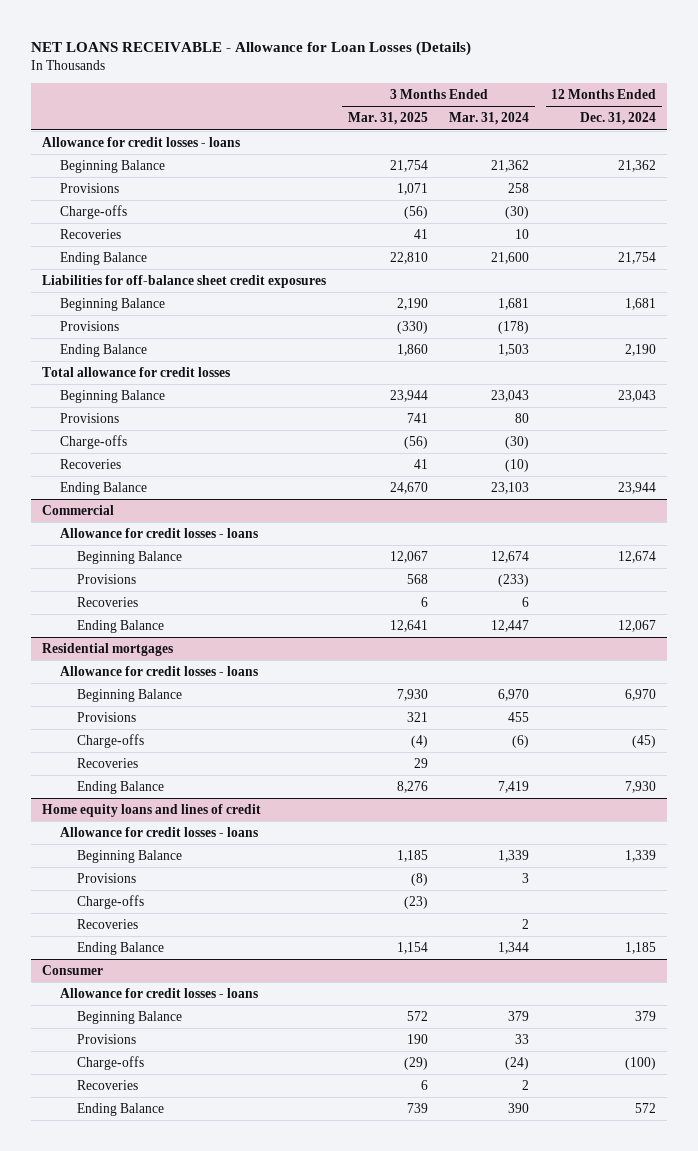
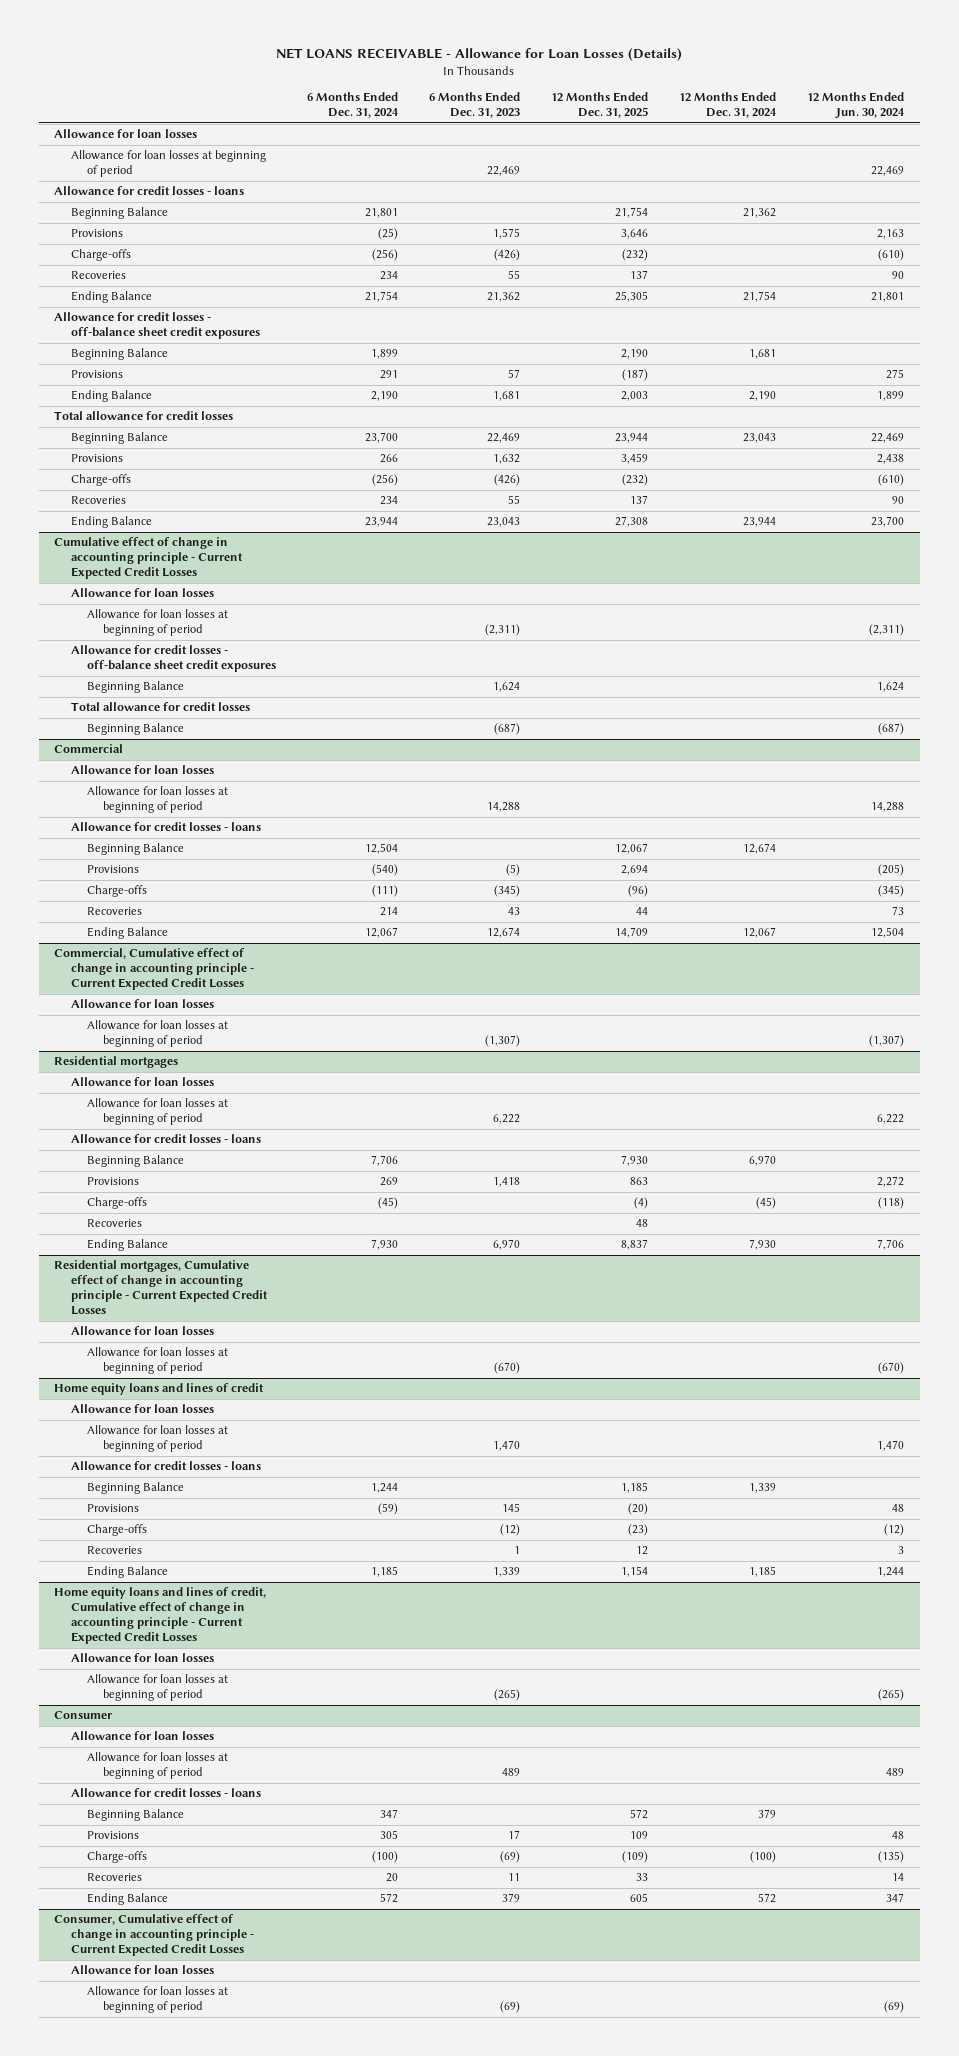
- | 3 Months Ended Mar. 31, 2025 | 3 Months Ended Mar. 31, 2024 | 12 Months Ended Dec. 31, 2024
+ | 6 Months Ended Dec. 31, 2024 | 6 Months Ended Dec. 31, 2023 | 12 Months Ended Dec. 31, 2025 | 12 Months Ended Dec. 31, 2024 | 12 Months Ended Jun. 30, 2024
+ Allowance for loan losses
+ Allowance for loan losses at beginning of period | | 22,469 | | | 22,469
- Liabilities for off-balance sheet credit exposures
+ Allowance for credit losses - off-balance sheet credit exposures
+ Cumulative effect of change in accounting principle - Current Expected Credit Losses
+ Allowance for loan losses
+ Allowance for loan losses at beginning of period | | (2,311) | | | (2,311)
+ Allowance for credit losses - off-balance sheet credit exposures
+ Beginning Balance | | 1,624 | | | 1,624
+ Total allowance for credit losses
+ Beginning Balance | | (687) | | | (687)
@ Commercial
+ Allowance for loan losses
+ Allowance for loan losses at beginning of period | | 14,288 | | | 14,288
+ Charge-offs | (111) | (345) | (96) | | (345)
+ Commercial, Cumulative effect of change in accounting principle - Current Expected Credit Losses
+ Allowance for loan losses
+ Allowance for loan losses at beginning of period | | (1,307) | | | (1,307)
@ Residential mortgages
+ Allowance for loan losses
+ Allowance for loan losses at beginning of period | | 6,222 | | | 6,222
+ Residential mortgages, Cumulative effect of change in accounting principle - Current Expected Credit Losses
+ Allowance for loan losses
+ Allowance for loan losses at beginning of period | | (670) | | | (670)
@ Home equity loans and lines of credit
+ Allowance for loan losses
+ Allowance for loan losses at beginning of period | | 1,470 | | | 1,470
+ Home equity loans and lines of credit, Cumulative effect of change in accounting principle - Current Expected Credit Losses
+ Allowance for loan losses
+ Allowance for loan losses at beginning of period | | (265) | | | (265)
@ Consumer
+ Allowance for loan losses
+ Allowance for loan losses at beginning of period | | 489 | | | 489
+ Consumer, Cumulative effect of change in accounting principle - Current Expected Credit Losses
+ Allowance for loan losses
+ Allowance for loan losses at beginning of period | | (69) | | | (69)

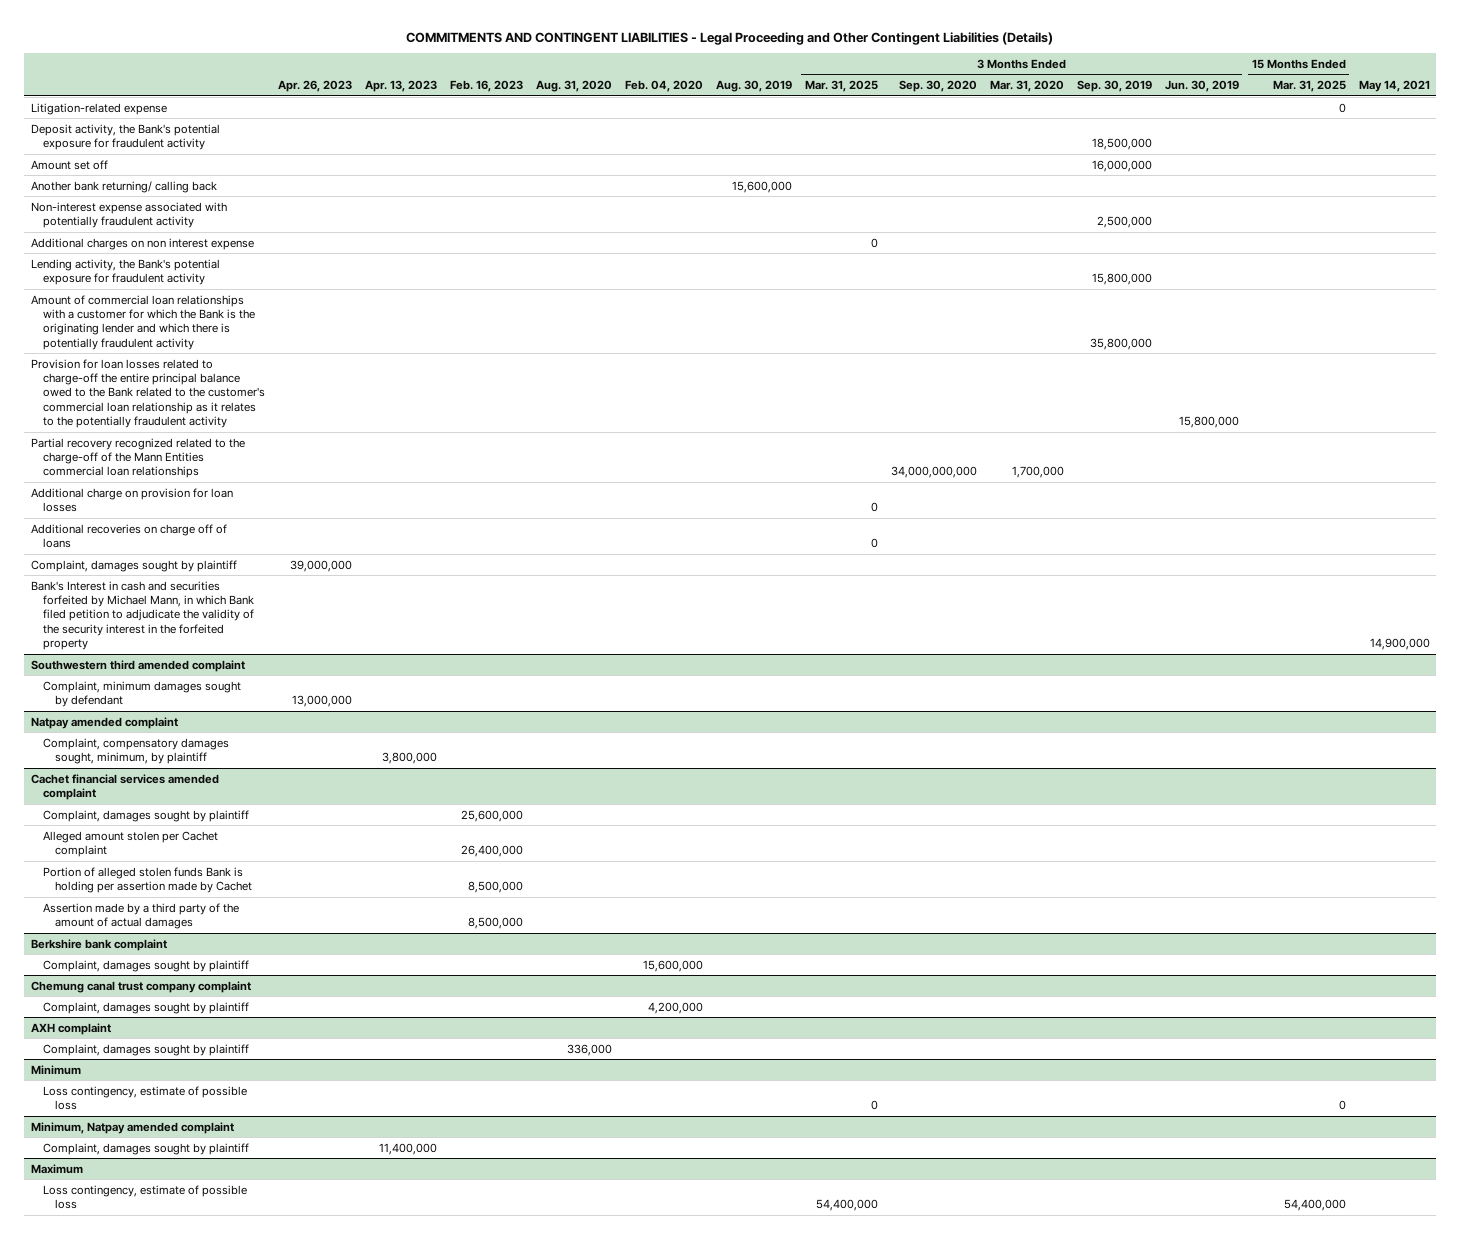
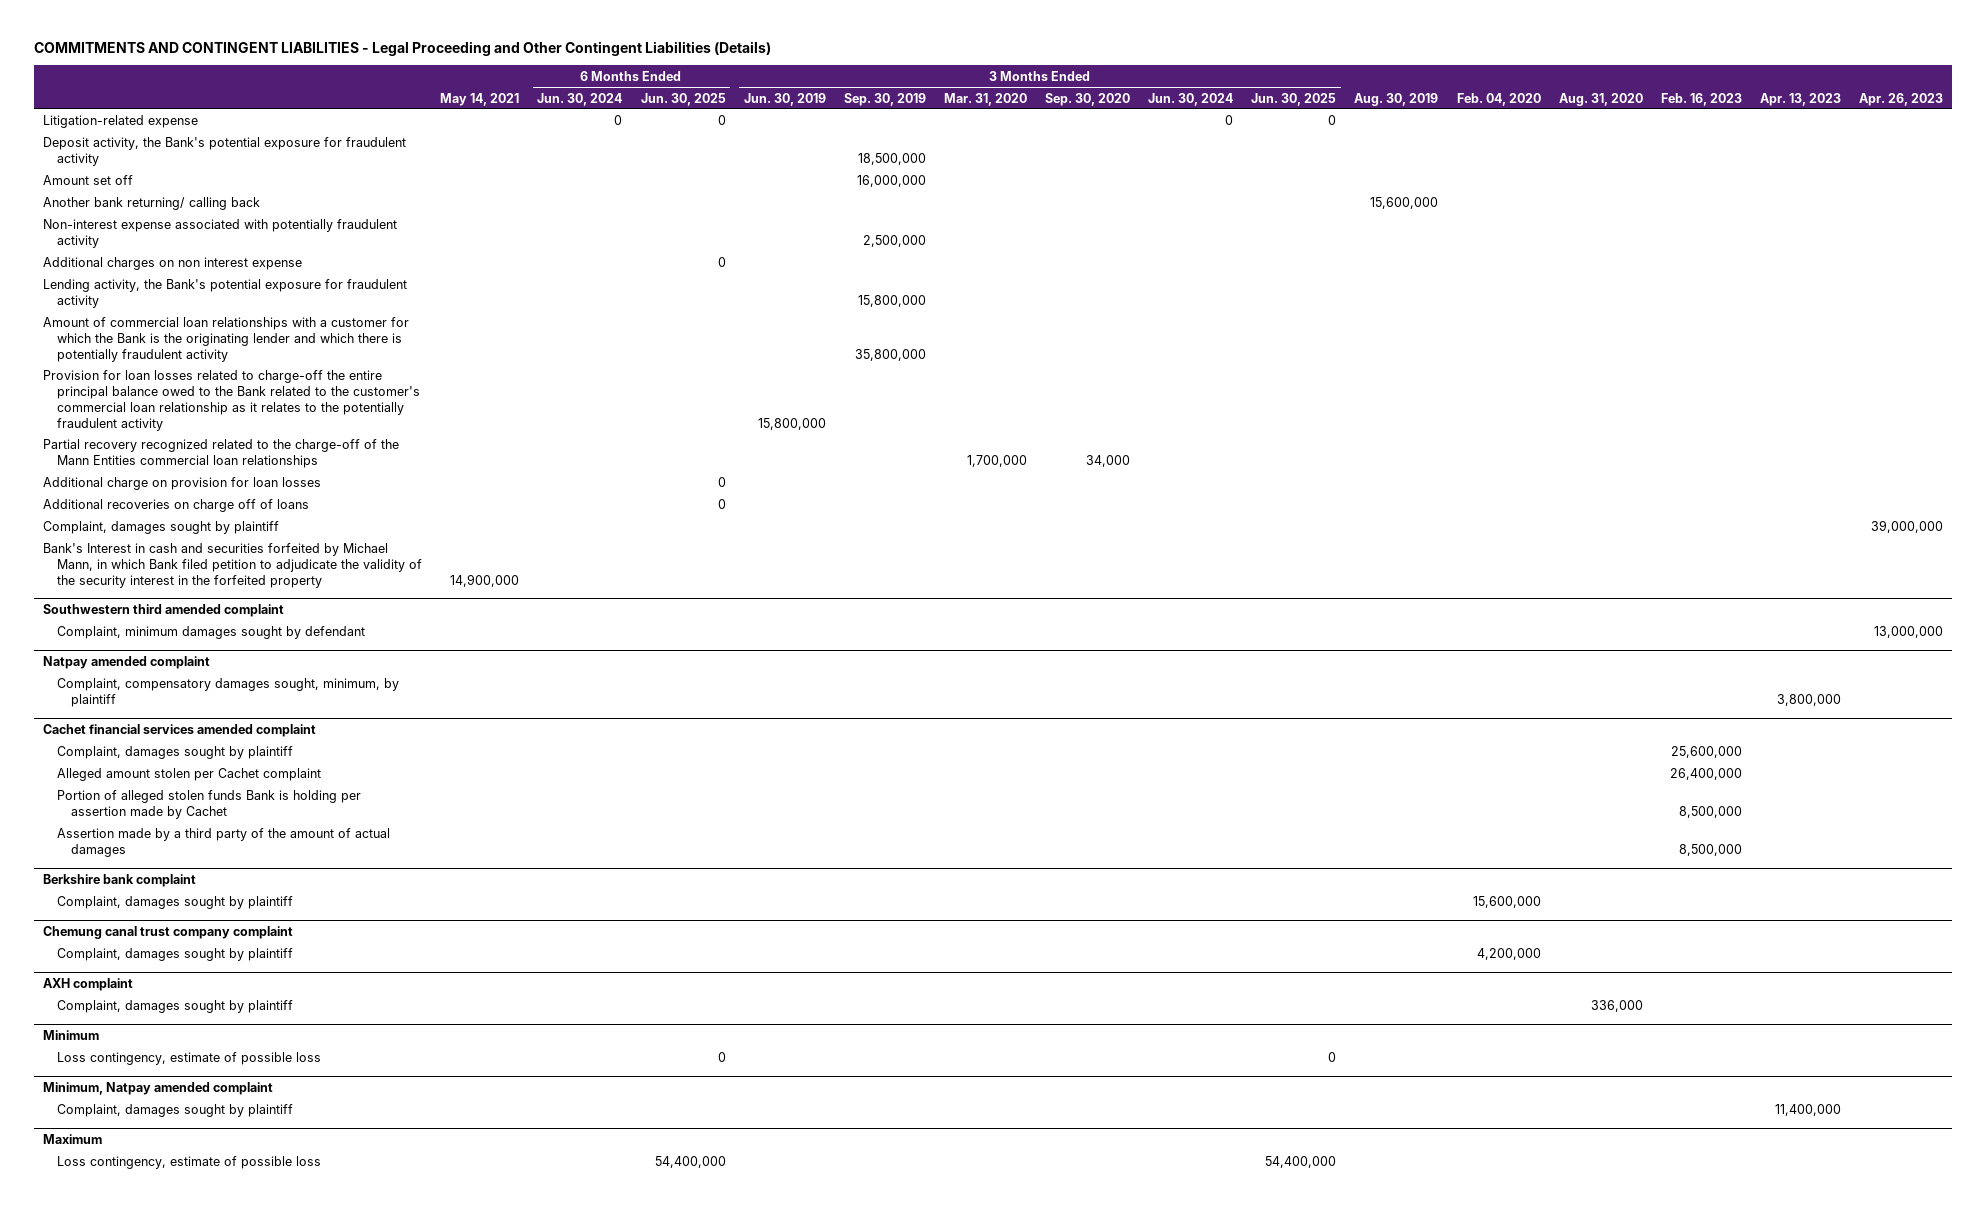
- | Apr. 26, 2023 | Apr. 13, 2023 | Feb. 16, 2023 | Aug. 31, 2020 | Feb. 04, 2020 | Aug. 30, 2019 | 3 Months Ended Mar. 31, 2025 | 3 Months Ended Sep. 30, 2020 | 3 Months Ended Mar. 31, 2020 | 3 Months Ended Sep. 30, 2019 | 3 Months Ended Jun. 30, 2019 | 15 Months Ended Mar. 31, 2025 | May 14, 2021
+ | May 14, 2021 | 6 Months Ended Jun. 30, 2024 | 6 Months Ended Jun. 30, 2025 | 3 Months Ended Jun. 30, 2019 | 3 Months Ended Sep. 30, 2019 | 3 Months Ended Mar. 31, 2020 | 3 Months Ended Sep. 30, 2020 | 3 Months Ended Jun. 30, 2024 | 3 Months Ended Jun. 30, 2025 | Aug. 30, 2019 | Feb. 04, 2020 | Aug. 31, 2020 | Feb. 16, 2023 | Apr. 13, 2023 | Apr. 26, 2023
- Partial recovery recognized related to the charge-off of the Mann Entities commercial loan relationships | | | | | | | | 34,000,000,000 | 1,700,000 | | | |
+ Partial recovery recognized related to the charge-off of the Mann Entities commercial loan relationships | | | | | | 1,700,000 | 34,000 | | | | | | | |

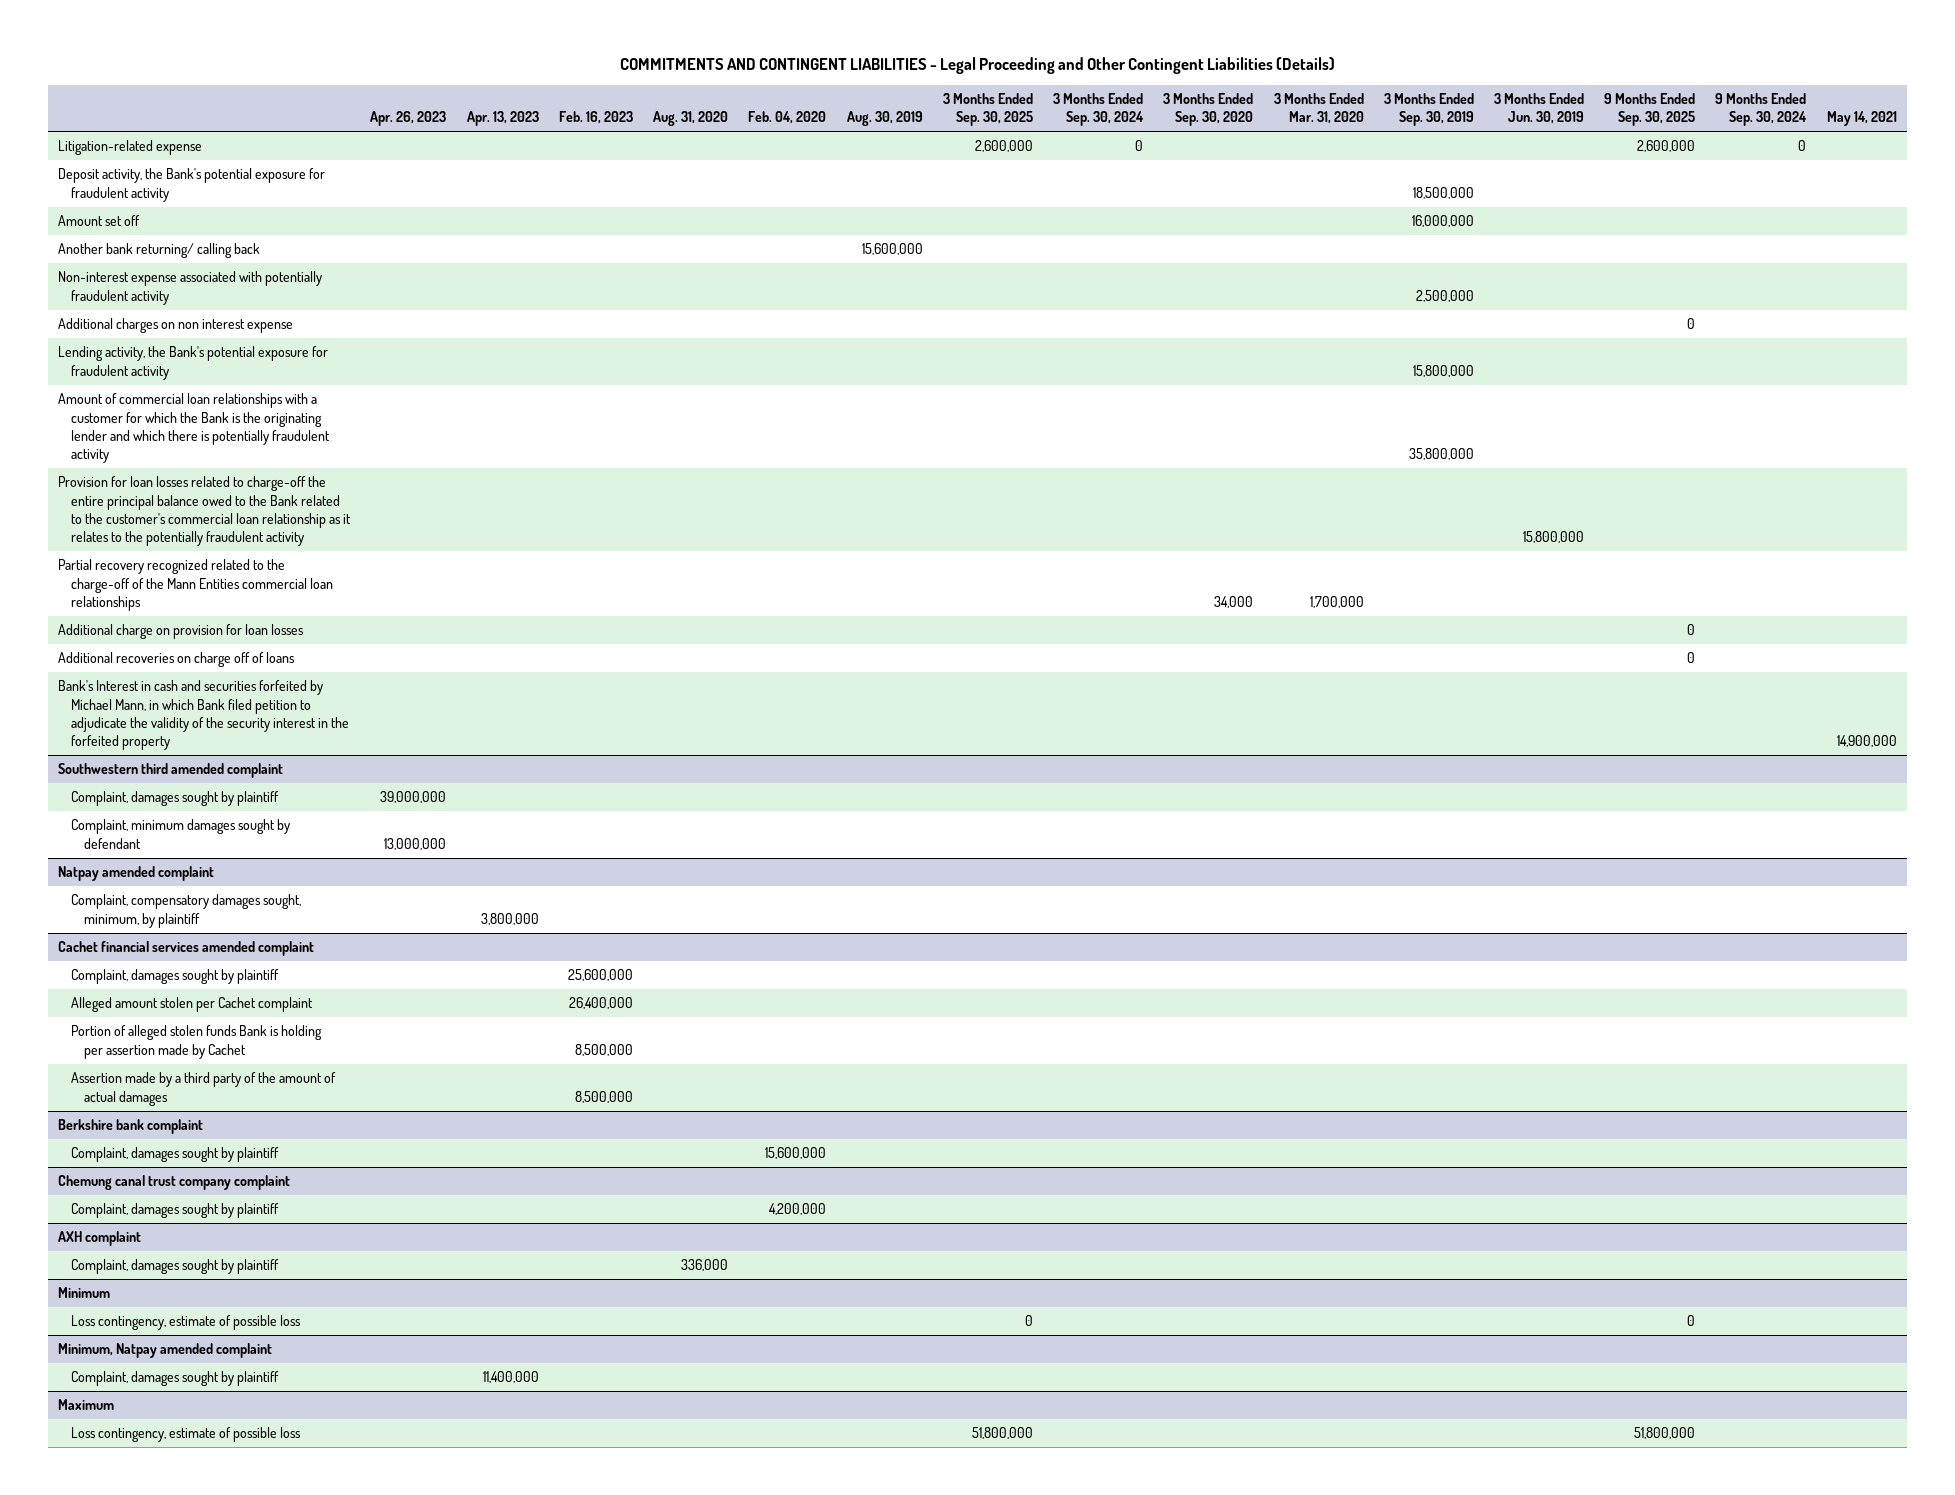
- | May 14, 2021 | 6 Months Ended Jun. 30, 2024 | 6 Months Ended Jun. 30, 2025 | 3 Months Ended Jun. 30, 2019 | 3 Months Ended Sep. 30, 2019 | 3 Months Ended Mar. 31, 2020 | 3 Months Ended Sep. 30, 2020 | 3 Months Ended Jun. 30, 2024 | 3 Months Ended Jun. 30, 2025 | Aug. 30, 2019 | Feb. 04, 2020 | Aug. 31, 2020 | Feb. 16, 2023 | Apr. 13, 2023 | Apr. 26, 2023
+ | Apr. 26, 2023 | Apr. 13, 2023 | Feb. 16, 2023 | Aug. 31, 2020 | Feb. 04, 2020 | Aug. 30, 2019 | 3 Months Ended Sep. 30, 2025 | 3 Months Ended Sep. 30, 2024 | 3 Months Ended Sep. 30, 2020 | 3 Months Ended Mar. 31, 2020 | 3 Months Ended Sep. 30, 2019 | 3 Months Ended Jun. 30, 2019 | 9 Months Ended Sep. 30, 2025 | 9 Months Ended Sep. 30, 2024 | May 14, 2021
- Complaint, damages sought by plaintiff | | | | | | | | | | | | | | | 39,000,000
@ Southwestern third amended complaint
+ Complaint, damages sought by plaintiff | 39,000,000 | | | | | | | | | | | | | |

